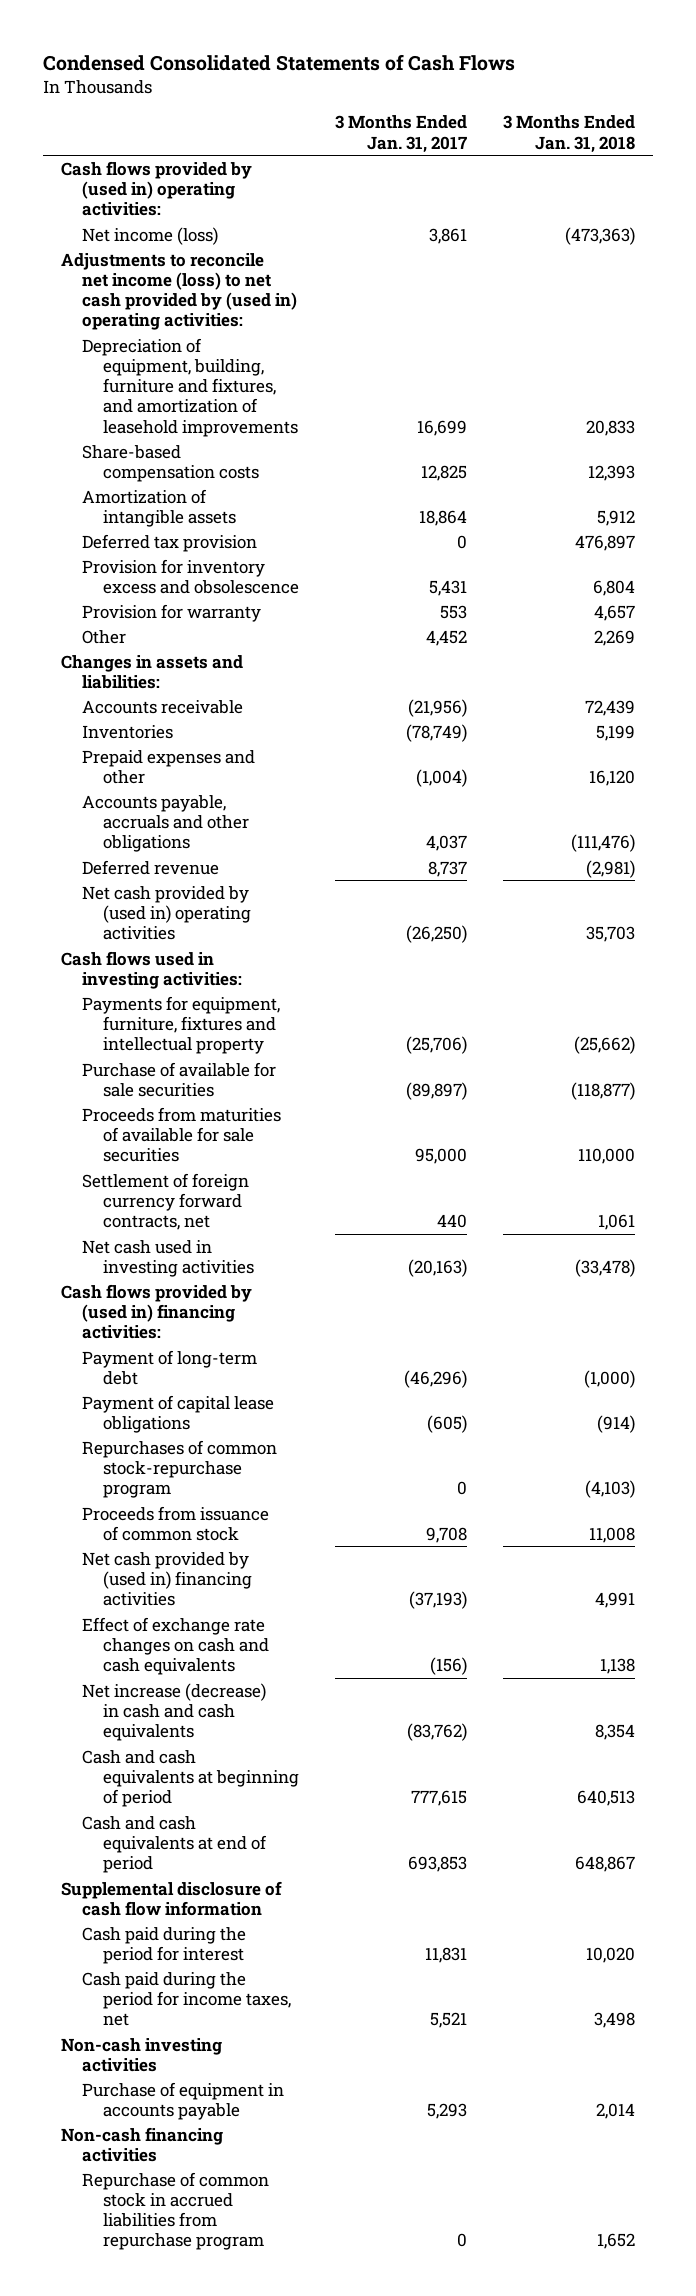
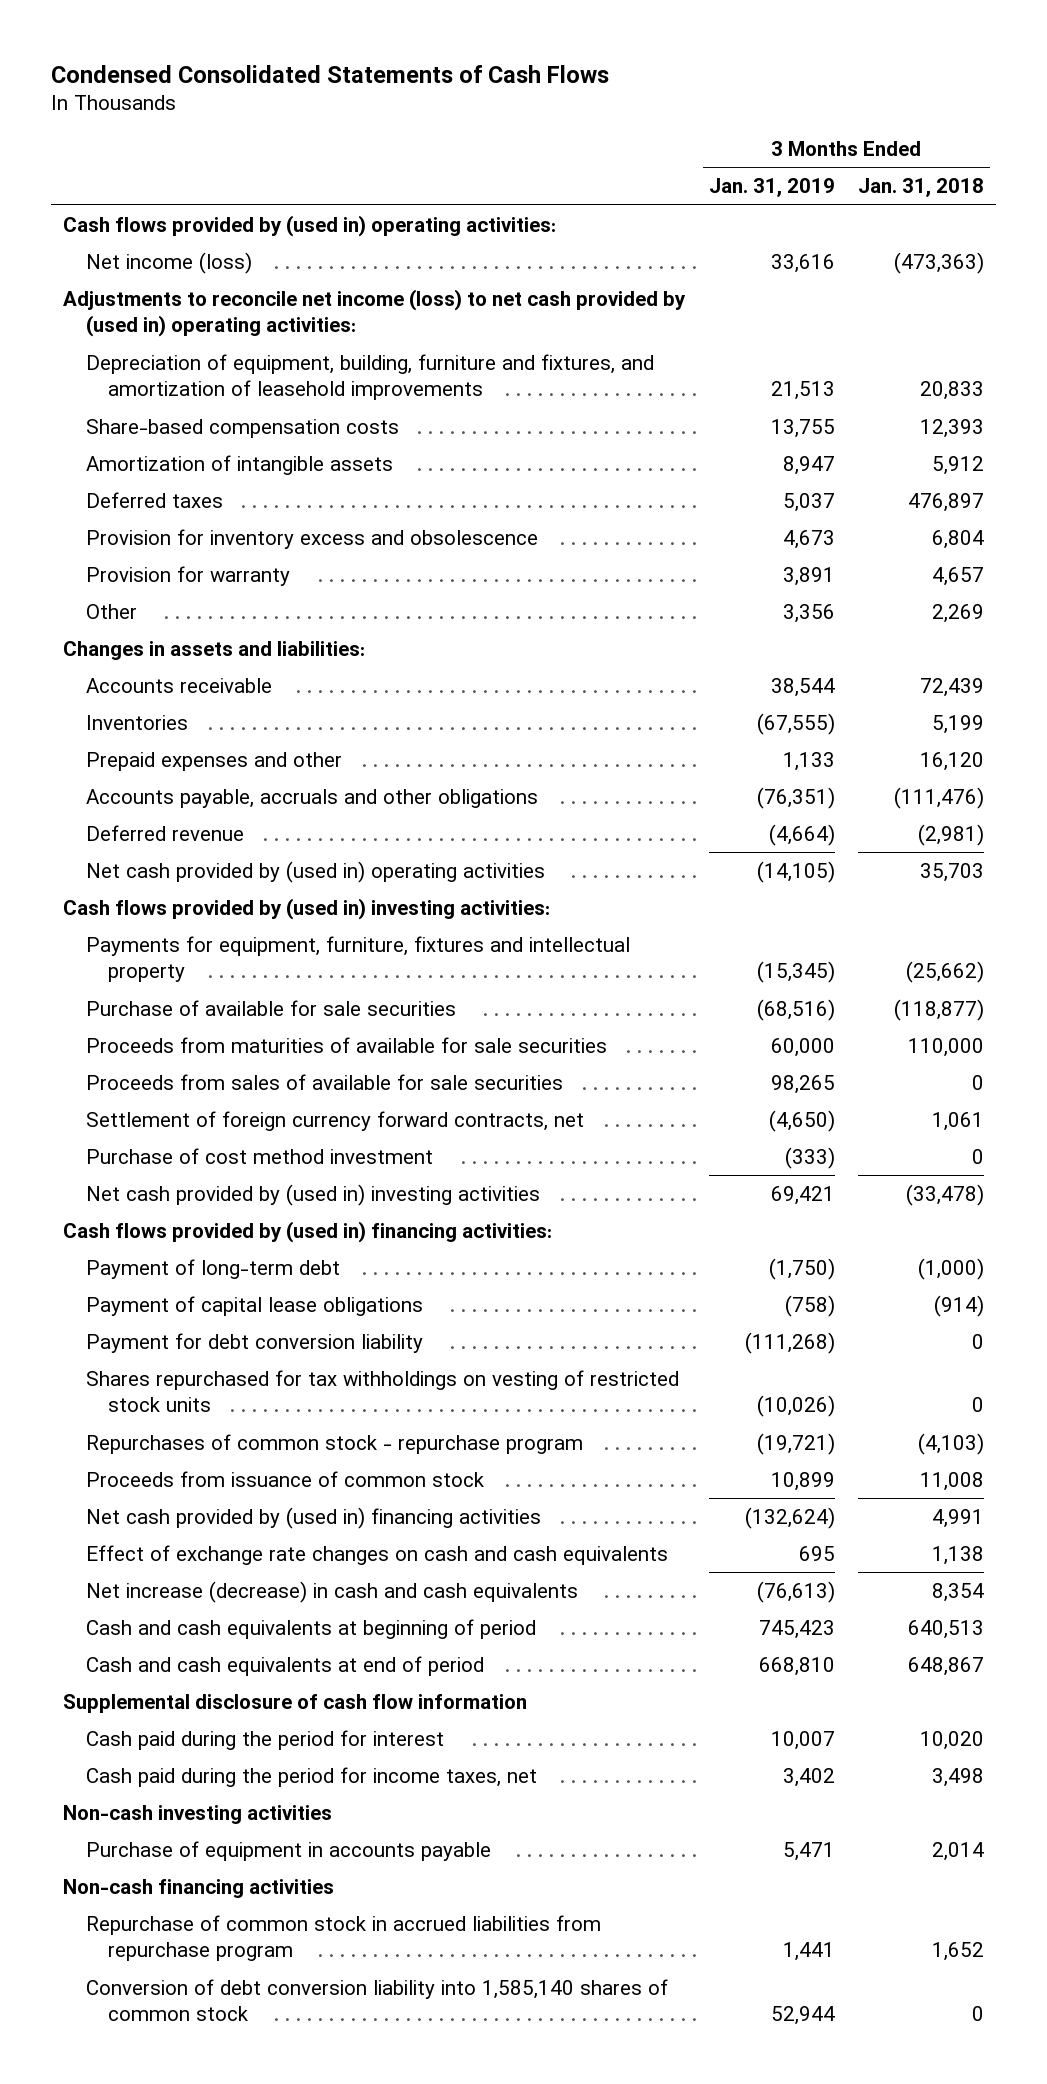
- | 3 Months Ended Jan. 31, 2017 | 3 Months Ended Jan. 31, 2018
+ | 3 Months Ended Jan. 31, 2019 | 3 Months Ended Jan. 31, 2018
- Deferred tax provision | 0 | 476,897
+ Deferred taxes | 5,037 | 476,897
- Cash flows used in investing activities:
+ Cash flows provided by (used in) investing activities:
+ Proceeds from sales of available for sale securities | 98,265 | 0
- Net cash used in investing activities | (20,163) | (33,478)
+ Purchase of cost method investment | (333) | 0
+ Net cash provided by (used in) investing activities | 69,421 | (33,478)
- Repurchases of common stock-repurchase program | 0 | (4,103)
+ Payment for debt conversion liability | (111,268) | 0
+ Shares repurchased for tax withholdings on vesting of restricted stock units | (10,026) | 0
+ Repurchases of common stock - repurchase program | (19,721) | (4,103)
+ Conversion of debt conversion liability into 1,585,140 shares of common stock | 52,944 | 0

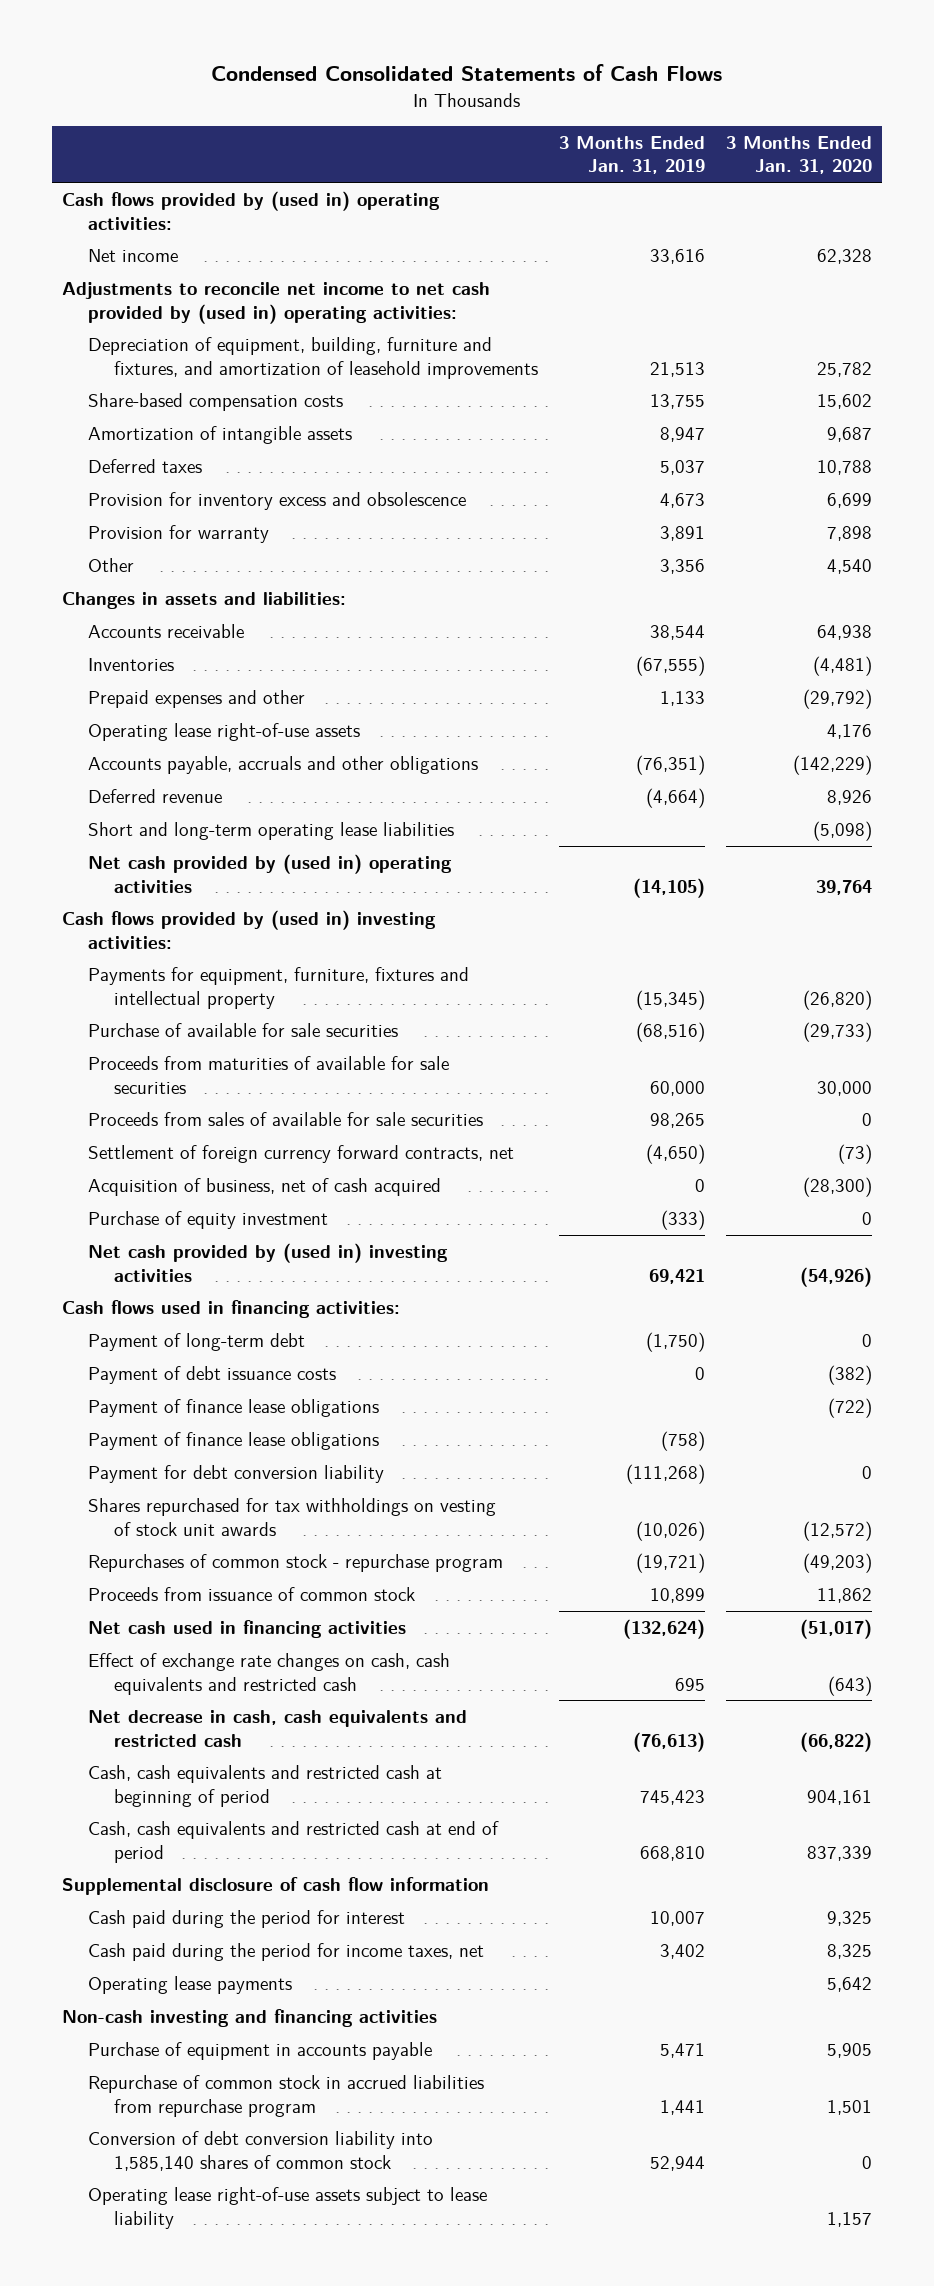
- | 3 Months Ended Jan. 31, 2019 | 3 Months Ended Jan. 31, 2018
+ | 3 Months Ended Jan. 31, 2019 | 3 Months Ended Jan. 31, 2020
- Net income (loss) | 33,616 | (473,363)
- Adjustments to reconcile net income (loss) to net cash provided by (used in) operating activities:
+ Net income | 33,616 | 62,328
+ Adjustments to reconcile net income to net cash provided by (used in) operating activities:
+ Operating lease right-of-use assets | | 4,176
+ Short and long-term operating lease liabilities | | (5,098)
- Purchase of cost method investment | (333) | 0
+ Acquisition of business, net of cash acquired | 0 | (28,300)
+ Purchase of equity investment | (333) | 0
- Cash flows provided by (used in) financing activities:
+ Cash flows used in financing activities:
- Payment of capital lease obligations | (758) | (914)
+ Payment of debt issuance costs | 0 | (382)
+ Payment of finance lease obligations | | (722)
+ Payment of finance lease obligations | (758) |
- Shares repurchased for tax withholdings on vesting of restricted stock units | (10,026) | 0
+ Shares repurchased for tax withholdings on vesting of stock unit awards | (10,026) | (12,572)
- Net cash provided by (used in) financing activities | (132,624) | 4,991
- Effect of exchange rate changes on cash and cash equivalents | 695 | 1,138
- Net increase (decrease) in cash and cash equivalents | (76,613) | 8,354
- Cash and cash equivalents at beginning of period | 745,423 | 640,513
- Cash and cash equivalents at end of period | 668,810 | 648,867
+ Net cash used in financing activities | (132,624) | (51,017)
+ Effect of exchange rate changes on cash, cash equivalents and restricted cash | 695 | (643)
+ Net decrease in cash, cash equivalents and restricted cash | (76,613) | (66,822)
+ Cash, cash equivalents and restricted cash at beginning of period | 745,423 | 904,161
+ Cash, cash equivalents and restricted cash at end of period | 668,810 | 837,339
- Non-cash investing activities
+ Operating lease payments | | 5,642
+ Non-cash investing and financing activities
- Non-cash financing activities
+ Operating lease right-of-use assets subject to lease liability | | 1,157

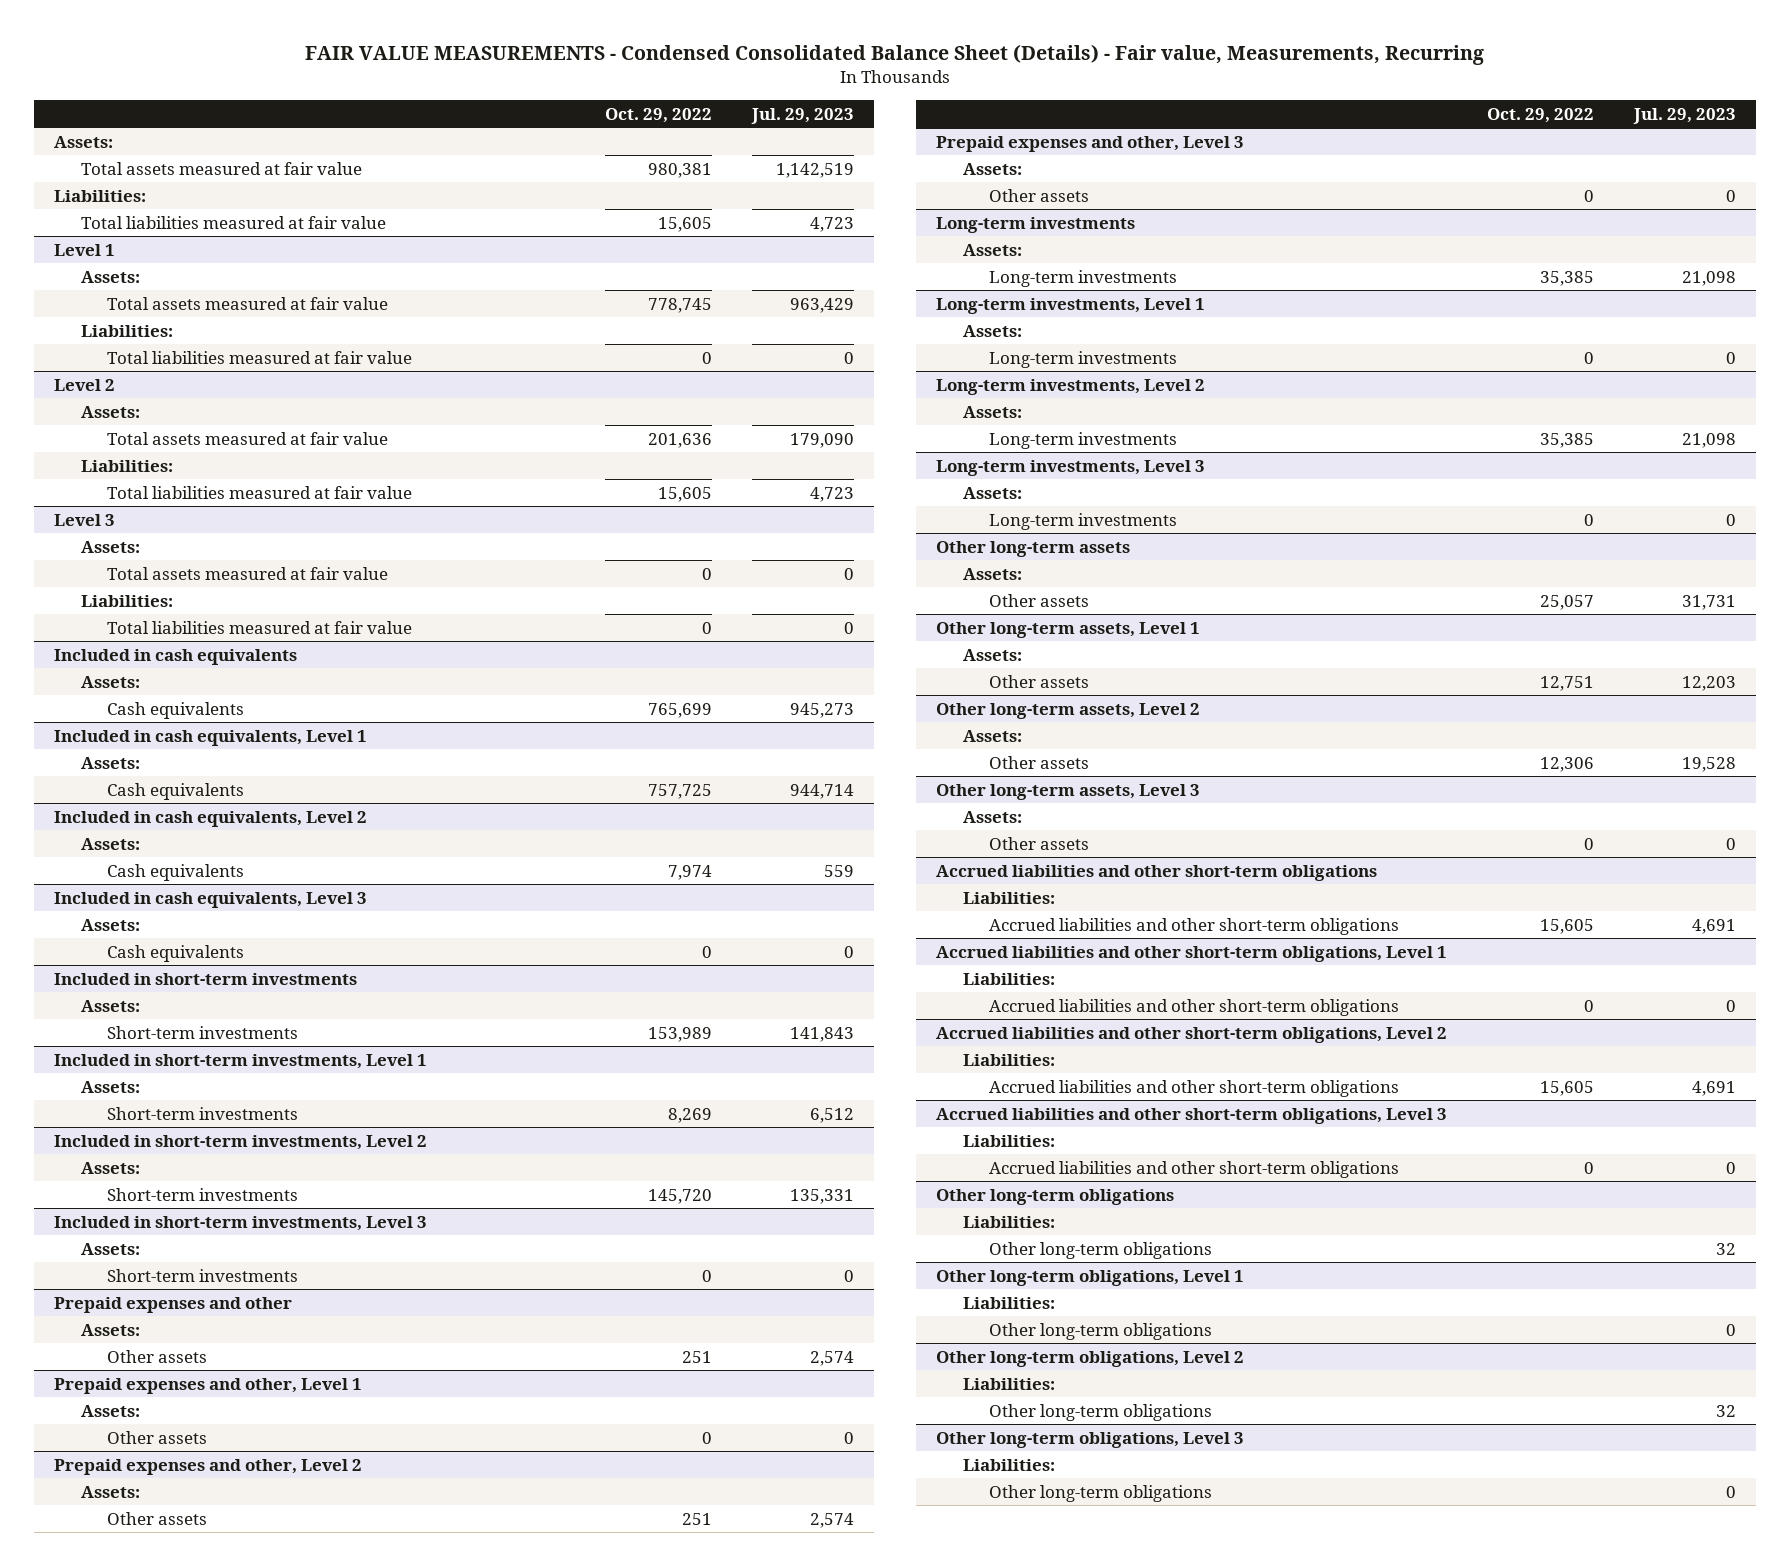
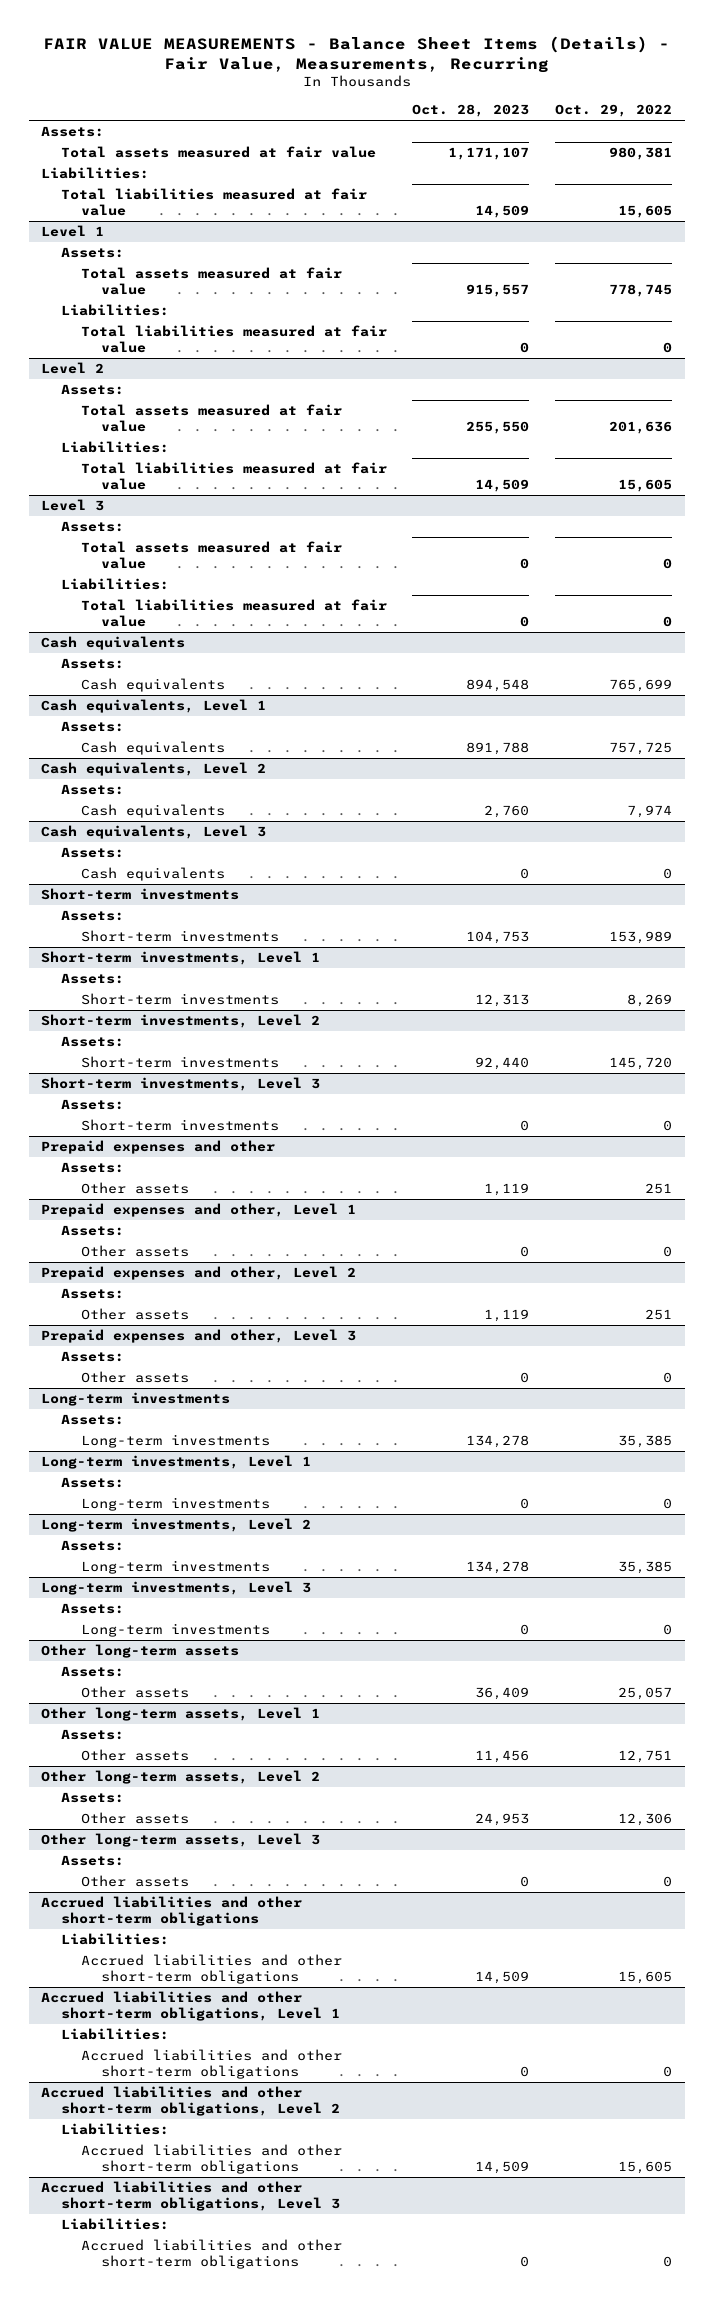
- FAIR VALUE MEASUREMENTS - Condensed Consolidated Balance Sheet (Details) - Fair value, Measurements, Recurring
+ FAIR VALUE MEASUREMENTS - Balance Sheet Items (Details) - Fair Value, Measurements, Recurring
- | Oct. 29, 2022 | Jul. 29, 2023
+ | Oct. 28, 2023 | Oct. 29, 2022
- Included in cash equivalents
+ Cash equivalents
- Included in cash equivalents, Level 1
+ Cash equivalents, Level 1
- Included in cash equivalents, Level 2
+ Cash equivalents, Level 2
- Included in cash equivalents, Level 3
+ Cash equivalents, Level 3
- Included in short-term investments
+ Short-term investments
- Included in short-term investments, Level 1
+ Short-term investments, Level 1
- Included in short-term investments, Level 2
+ Short-term investments, Level 2
- Included in short-term investments, Level 3
+ Short-term investments, Level 3
- Other long-term obligations
- Liabilities:
- Other long-term obligations | | 32
- Other long-term obligations, Level 1
- Liabilities:
- Other long-term obligations | | 0
- Other long-term obligations, Level 2
- Liabilities:
- Other long-term obligations | | 32
- Other long-term obligations, Level 3
- Liabilities:
- Other long-term obligations | | 0

